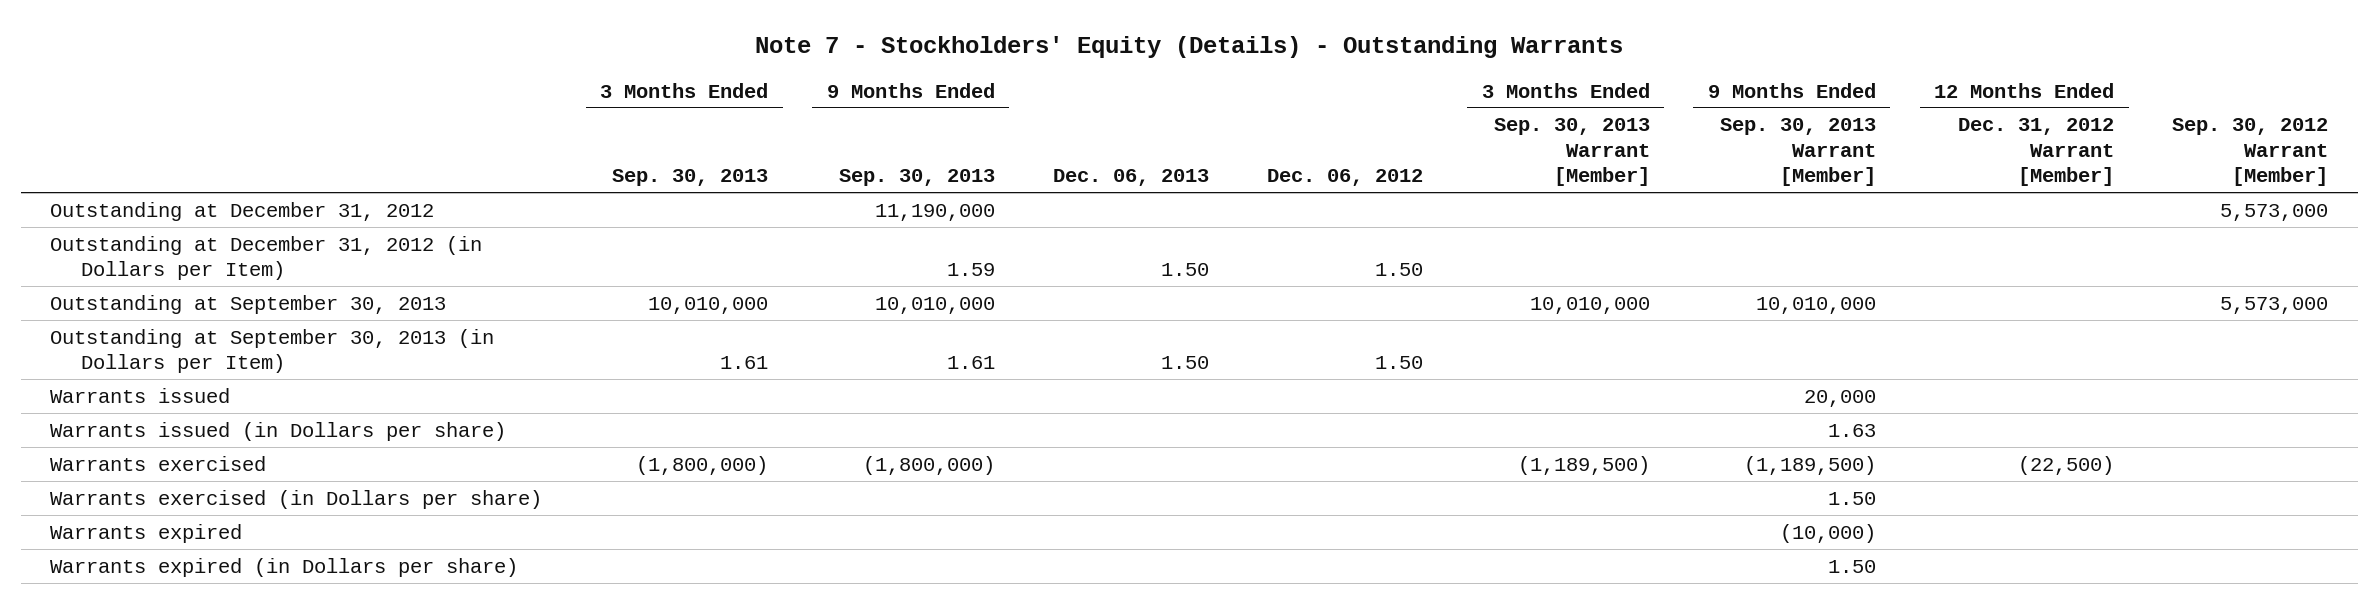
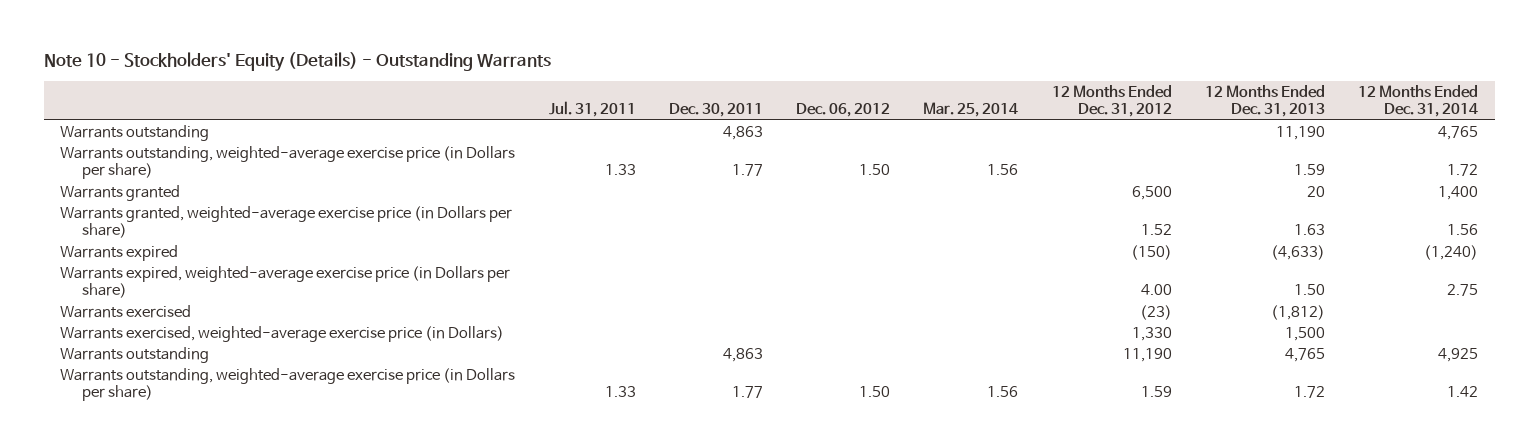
- Note 7 - Stockholders' Equity (Details) - Outstanding Warrants
+ Note 10 - Stockholders' Equity (Details) - Outstanding Warrants
- | 3 Months Ended Sep. 30, 2013 | 9 Months Ended Sep. 30, 2013 | Dec. 06, 2013 | Dec. 06, 2012 | 3 Months Ended Sep. 30, 2013 Warrant [Member] | 9 Months Ended Sep. 30, 2013 Warrant [Member] | 12 Months Ended Dec. 31, 2012 Warrant [Member] | Sep. 30, 2012 Warrant [Member]
+ | Jul. 31, 2011 | Dec. 30, 2011 | Dec. 06, 2012 | Mar. 25, 2014 | 12 Months Ended Dec. 31, 2012 | 12 Months Ended Dec. 31, 2013 | 12 Months Ended Dec. 31, 2014
- Outstanding at December 31, 2012 | | 11,190,000 | | | | | | 5,573,000
- Outstanding at December 31, 2012 (in Dollars per Item) | | 1.59 | 1.50 | 1.50 | | | |
- Outstanding at September 30, 2013 | 10,010,000 | 10,010,000 | | | 10,010,000 | 10,010,000 | | 5,573,000
- Outstanding at September 30, 2013 (in Dollars per Item) | 1.61 | 1.61 | 1.50 | 1.50 | | | |
- Warrants issued | | | | | | 20,000 | |
- Warrants issued (in Dollars per share) | | | | | | 1.63 | |
- Warrants exercised (in Dollars per share) | | | | | | 1.50 | |
+ Warrants outstanding | | 4,863 | | | | 11,190 | 4,765
+ Warrants outstanding, weighted-average exercise price (in Dollars per share) | 1.33 | 1.77 | 1.50 | 1.56 | | 1.59 | 1.72
+ Warrants granted | | | | | 6,500 | 20 | 1,400
+ Warrants granted, weighted-average exercise price (in Dollars per share) | | | | | 1.52 | 1.63 | 1.56
- Warrants expired (in Dollars per share) | | | | | | 1.50 | |
+ Warrants expired, weighted-average exercise price (in Dollars per share) | | | | | 4.00 | 1.50 | 2.75
moved down: Warrants exercised | | | | | (23) | (1,812) |
+ Warrants exercised, weighted-average exercise price (in Dollars) | | | | | 1,330 | 1,500 |
+ Warrants outstanding | | 4,863 | | | 11,190 | 4,765 | 4,925
+ Warrants outstanding, weighted-average exercise price (in Dollars per share) | 1.33 | 1.77 | 1.50 | 1.56 | 1.59 | 1.72 | 1.42

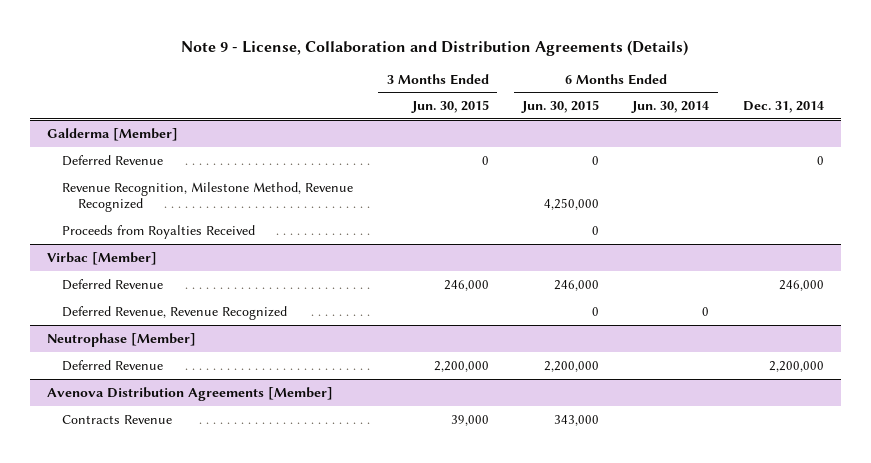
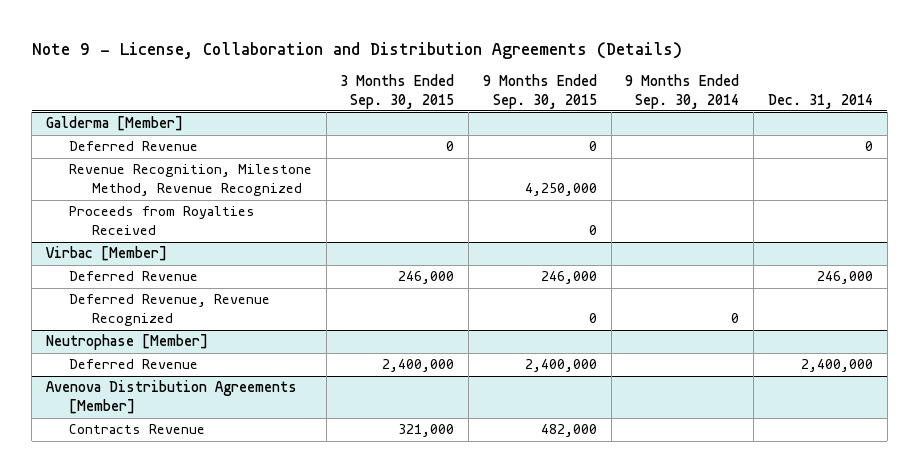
- | 3 Months Ended Jun. 30, 2015 | 6 Months Ended Jun. 30, 2015 | 6 Months Ended Jun. 30, 2014 | Dec. 31, 2014
+ | 3 Months Ended Sep. 30, 2015 | 9 Months Ended Sep. 30, 2015 | 9 Months Ended Sep. 30, 2014 | Dec. 31, 2014
@ Neutrophase [Member]
- Deferred Revenue | 2,200,000 | 2,200,000 | | 2,200,000
+ Deferred Revenue | 2,400,000 | 2,400,000 | | 2,400,000

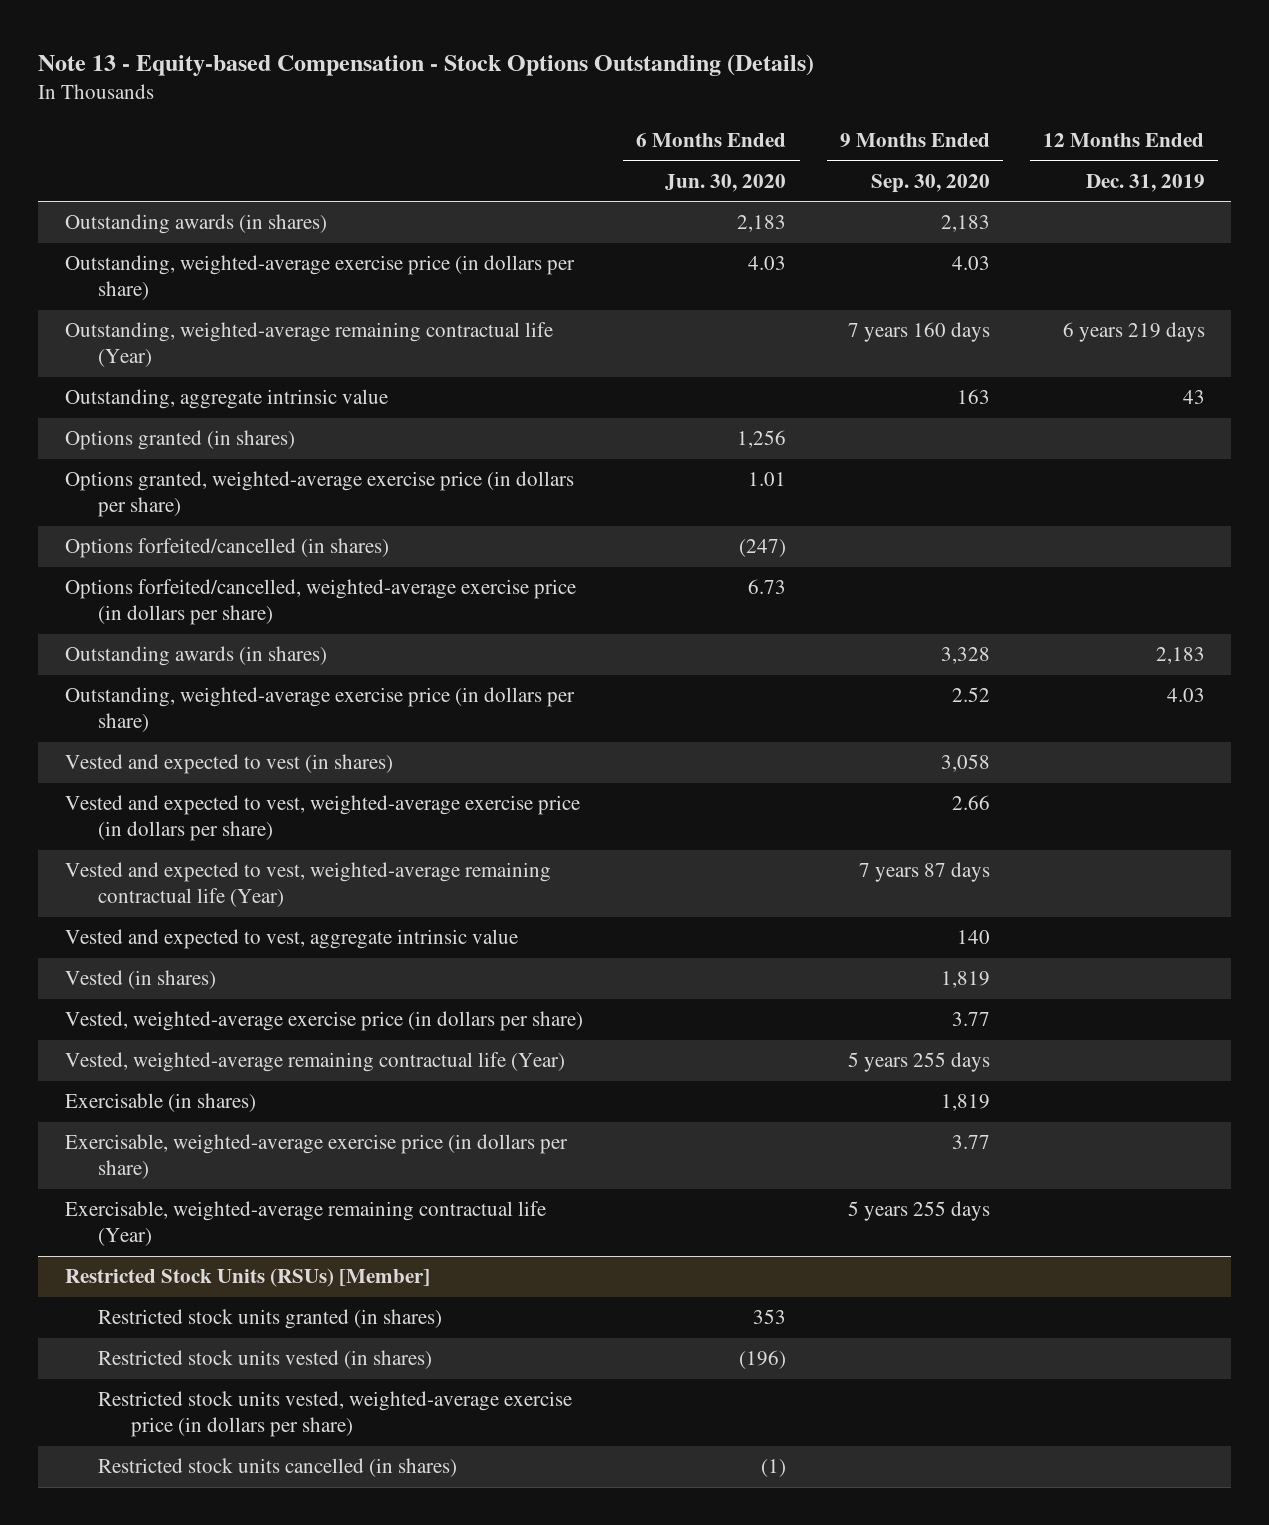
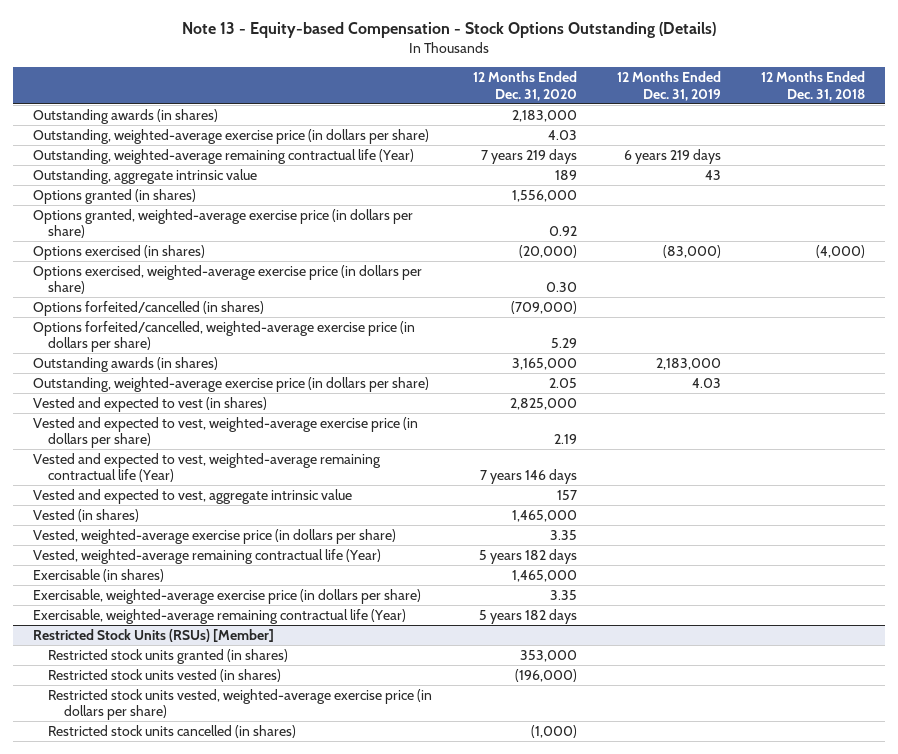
- | 6 Months Ended Jun. 30, 2020 | 9 Months Ended Sep. 30, 2020 | 12 Months Ended Dec. 31, 2019
+ | 12 Months Ended Dec. 31, 2020 | 12 Months Ended Dec. 31, 2019 | 12 Months Ended Dec. 31, 2018
+ Options exercised (in shares) | (20,000) | (83,000) | (4,000)
+ Options exercised, weighted-average exercise price (in dollars per share) | 0.30 | |
- Outstanding awards (in shares) | | 3,328 | 2,183
+ Outstanding awards (in shares) | 3,165,000 | 2,183,000 |

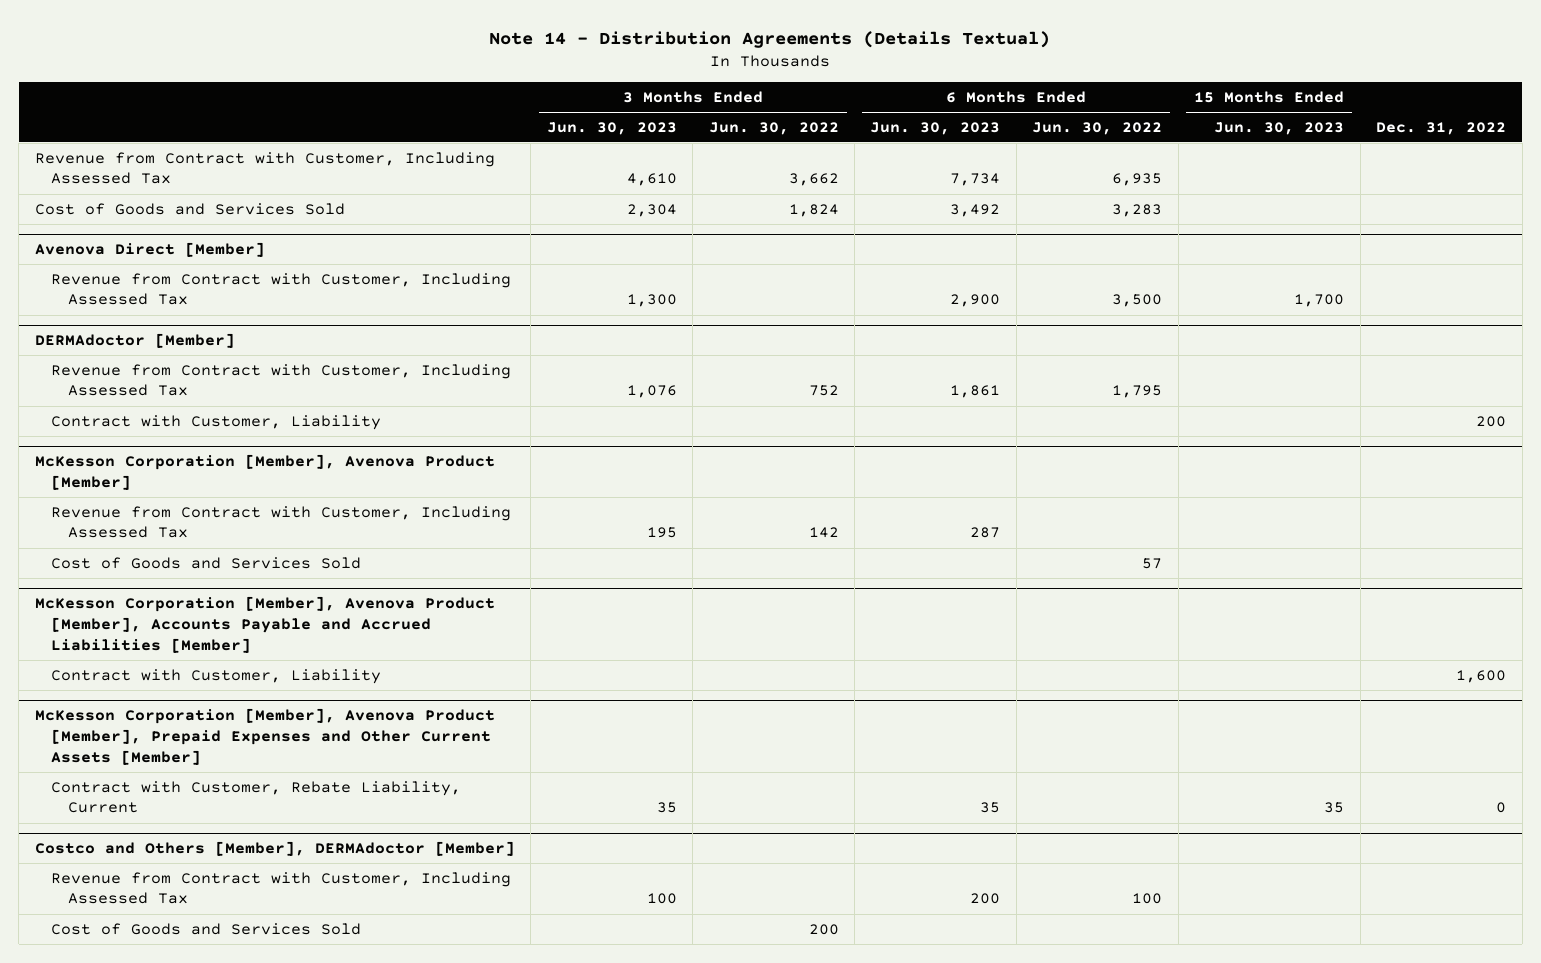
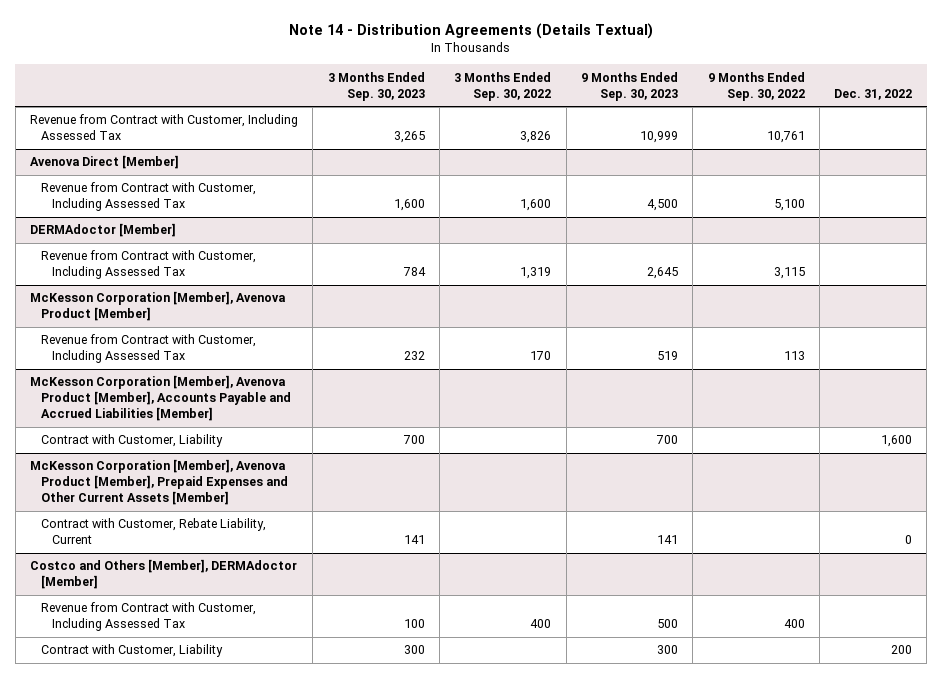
- | 3 Months Ended Jun. 30, 2023 | 3 Months Ended Jun. 30, 2022 | 6 Months Ended Jun. 30, 2023 | 6 Months Ended Jun. 30, 2022 | 15 Months Ended Jun. 30, 2023 | Dec. 31, 2022
+ | 3 Months Ended Sep. 30, 2023 | 3 Months Ended Sep. 30, 2022 | 9 Months Ended Sep. 30, 2023 | 9 Months Ended Sep. 30, 2022 | Dec. 31, 2022
- Cost of Goods and Services Sold | 2,304 | 1,824 | 3,492 | 3,283 | |
@ DERMAdoctor [Member]
- Contract with Customer, Liability | | | | | | 200
@ McKesson Corporation [Member], Avenova Product [Member]
- Cost of Goods and Services Sold | | | | 57 | |
@ Costco and Others [Member], DERMAdoctor [Member]
- Cost of Goods and Services Sold | | 200 | | | |
+ Contract with Customer, Liability | 300 | | 300 | | 200

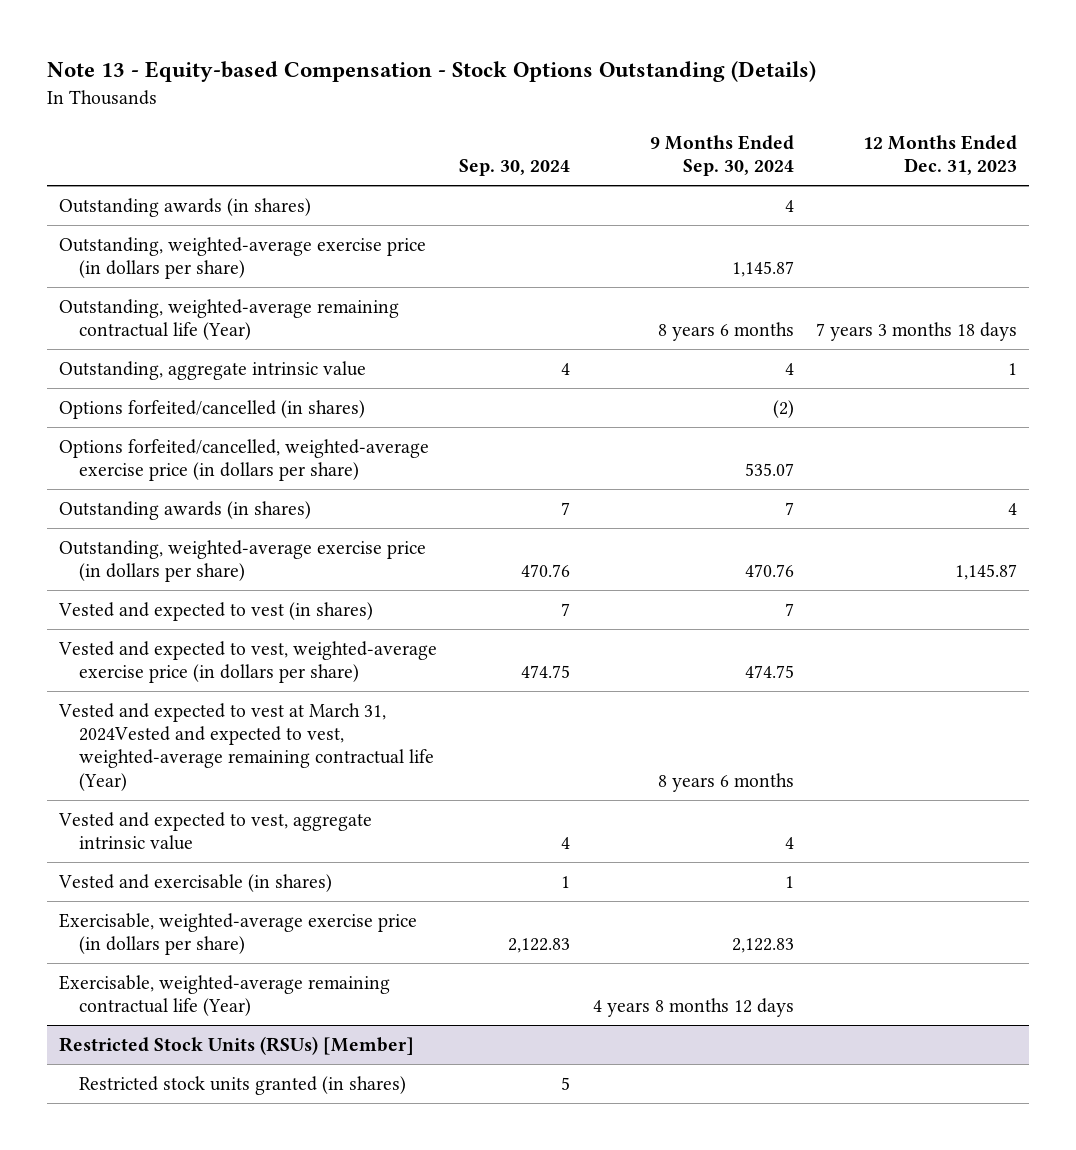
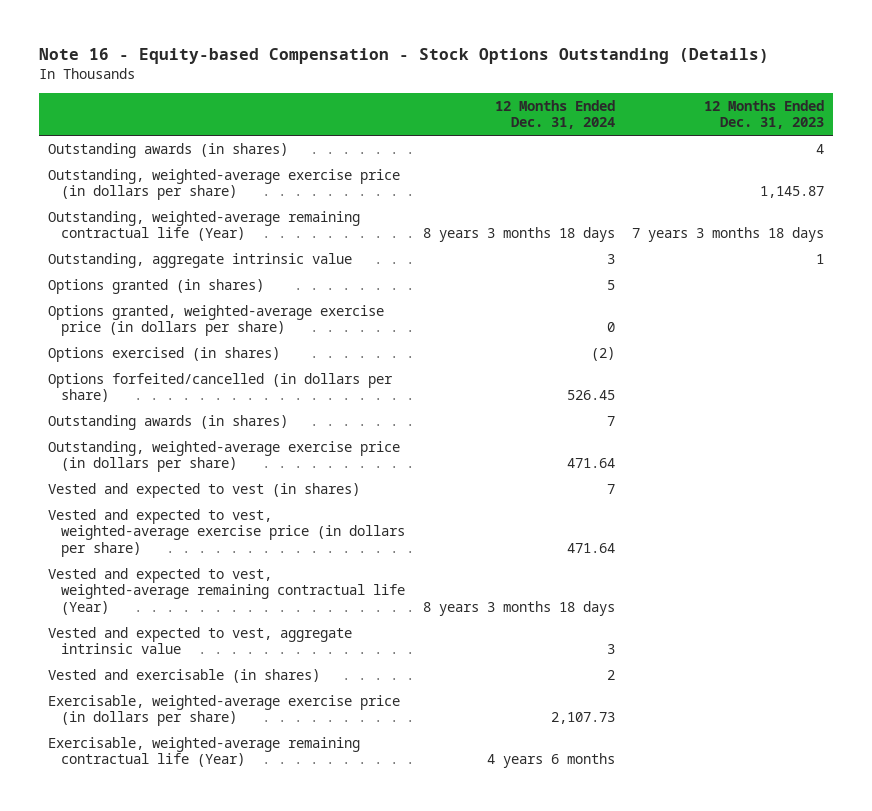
- Note 13 - Equity-based Compensation - Stock Options Outstanding (Details)
+ Note 16 - Equity-based Compensation - Stock Options Outstanding (Details)
- | Sep. 30, 2024 | 9 Months Ended Sep. 30, 2024 | 12 Months Ended Dec. 31, 2023
+ | 12 Months Ended Dec. 31, 2024 | 12 Months Ended Dec. 31, 2023
- Options forfeited/cancelled (in shares) | | (2) |
- Options forfeited/cancelled, weighted-average exercise price (in dollars per share) | | 535.07 |
moved down: Outstanding, weighted-average remaining contractual life (Year) | 8 years 3 months 18 days | 7 years 3 months 18 days
moved down: Outstanding, aggregate intrinsic value | 3 | 1
+ Options granted (in shares) | 5 |
+ Options granted, weighted-average exercise price (in dollars per share) | 0 |
+ Options exercised (in shares) | (2) |
+ Options forfeited/cancelled (in dollars per share) | 526.45 |
moved down: Outstanding awards (in shares) | 7 |
moved down: Outstanding, weighted-average exercise price (in dollars per share) | 471.64 |
- Vested and expected to vest at March 31, 2024Vested and expected to vest, weighted-average remaining contractual life (Year) | | 8 years 6 months |
+ Vested and expected to vest, weighted-average remaining contractual life (Year) | 8 years 3 months 18 days |
- Restricted Stock Units (RSUs) [Member]
- Restricted stock units granted (in shares) | 5 | |

